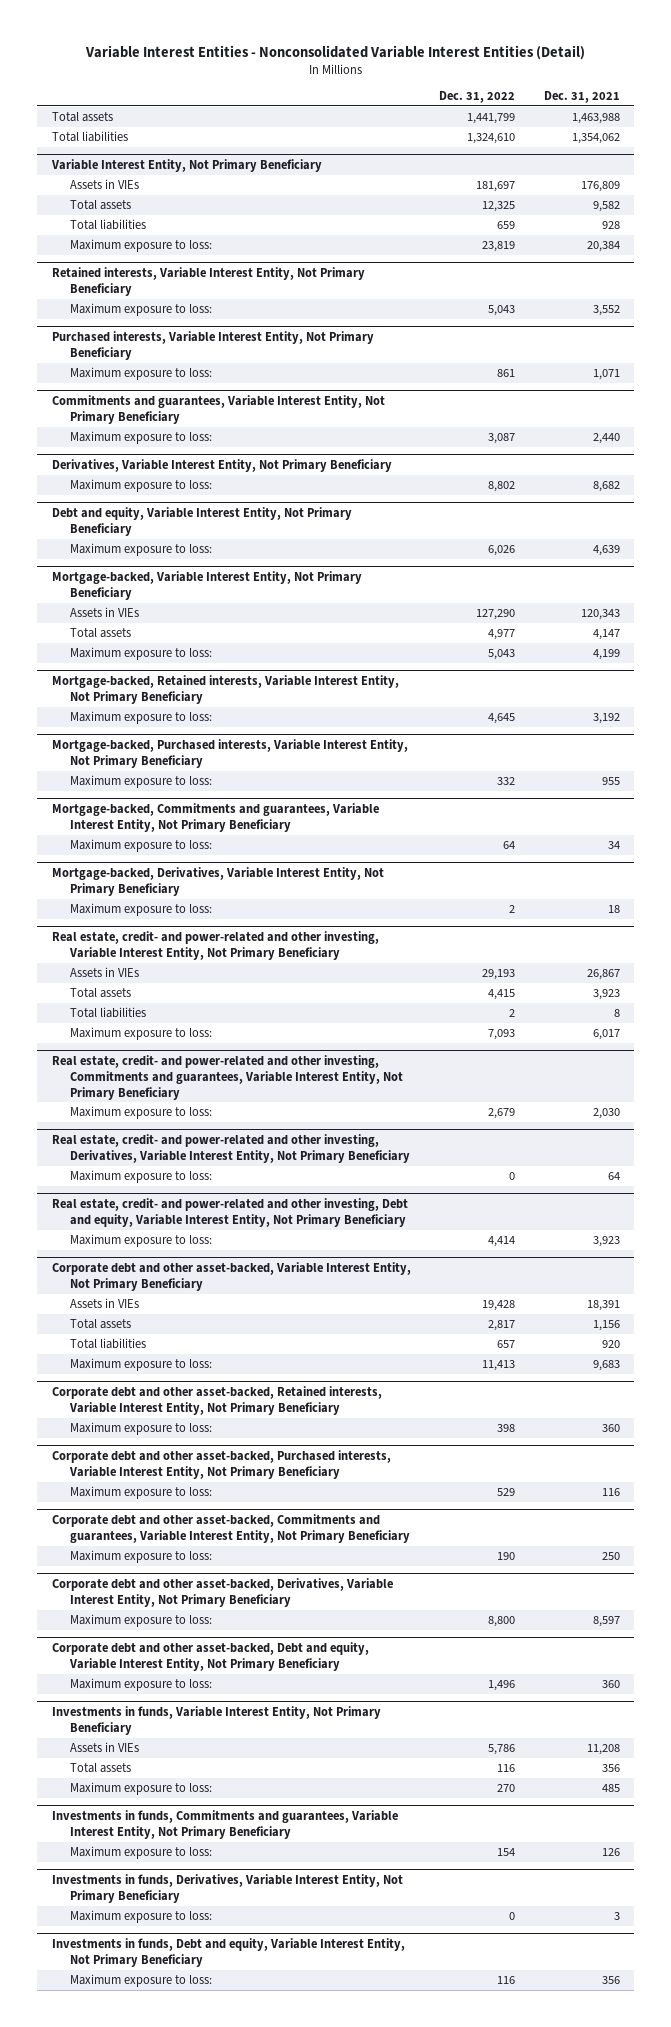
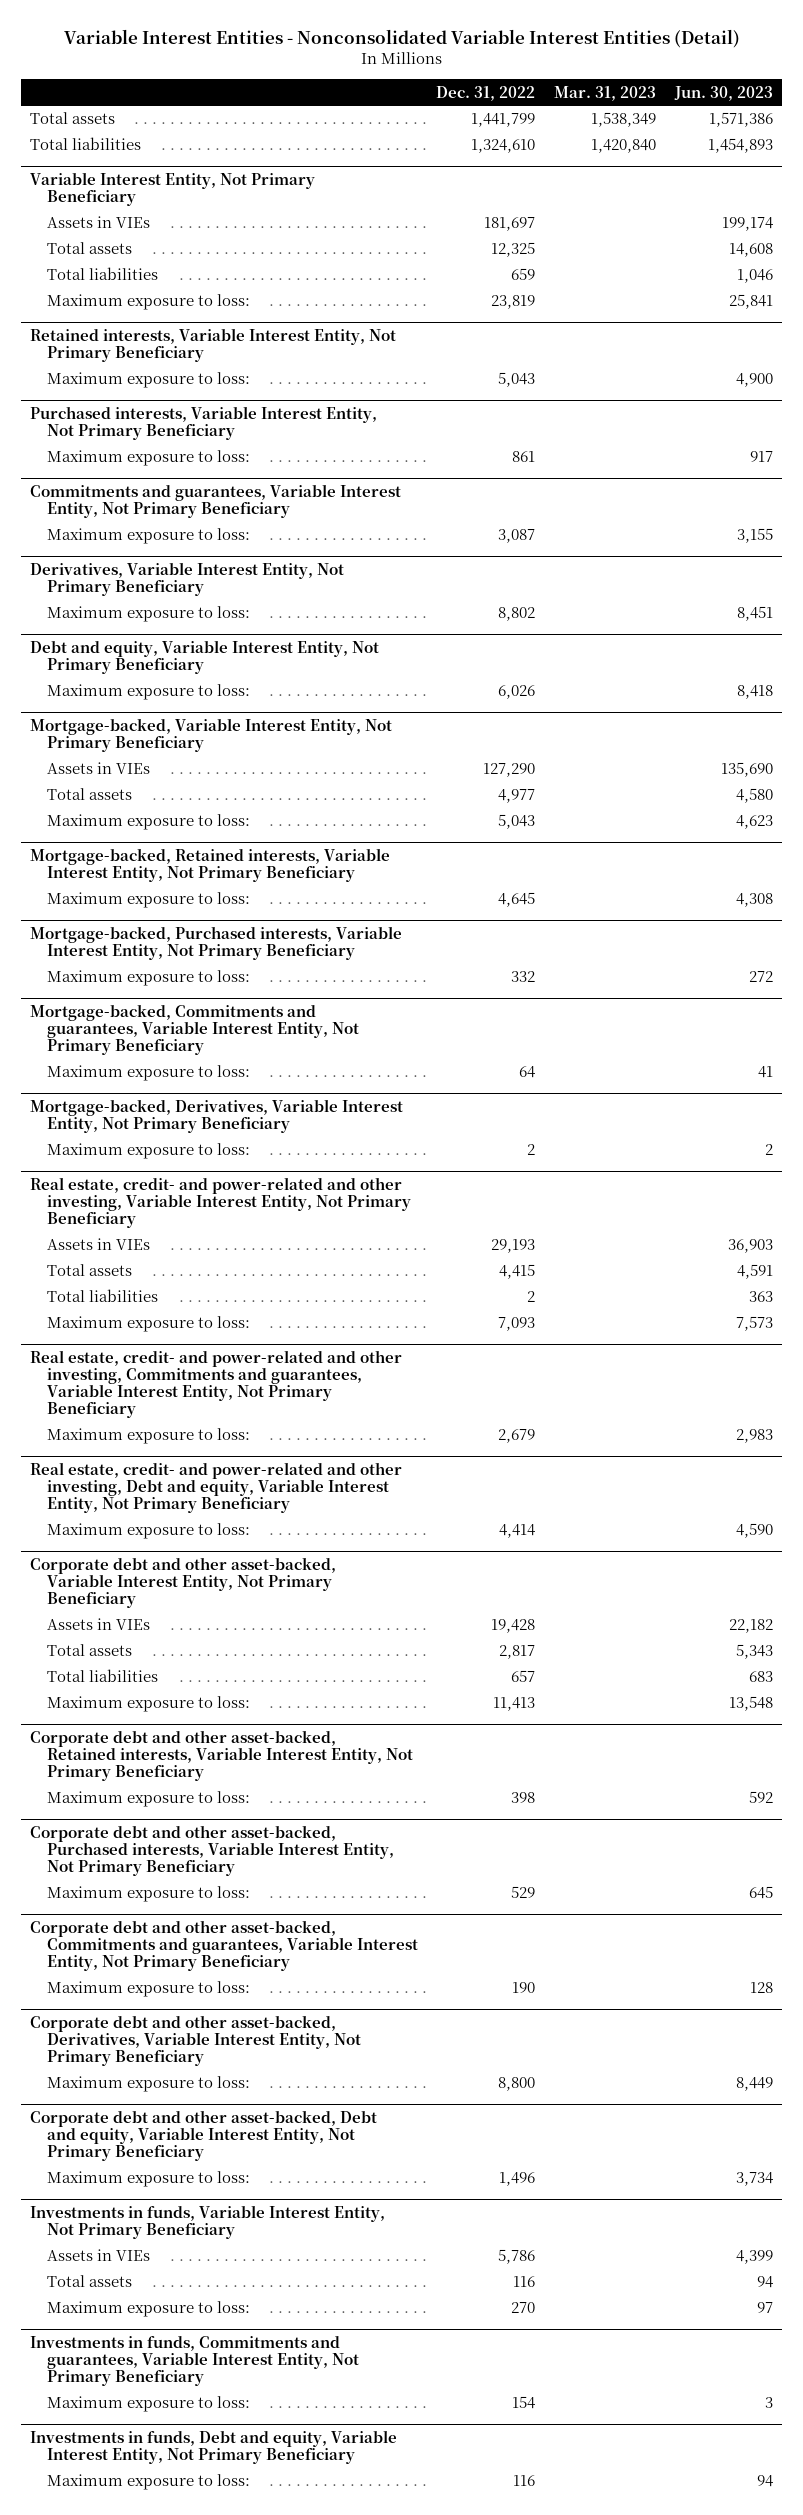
- | Dec. 31, 2022 | Dec. 31, 2021
+ | Dec. 31, 2022 | Mar. 31, 2023 | Jun. 30, 2023
- Real estate, credit- and power-related and other investing, Derivatives, Variable Interest Entity, Not Primary Beneficiary
- Maximum exposure to loss: | 0 | 64
- Investments in funds, Derivatives, Variable Interest Entity, Not Primary Beneficiary
- Maximum exposure to loss: | 0 | 3

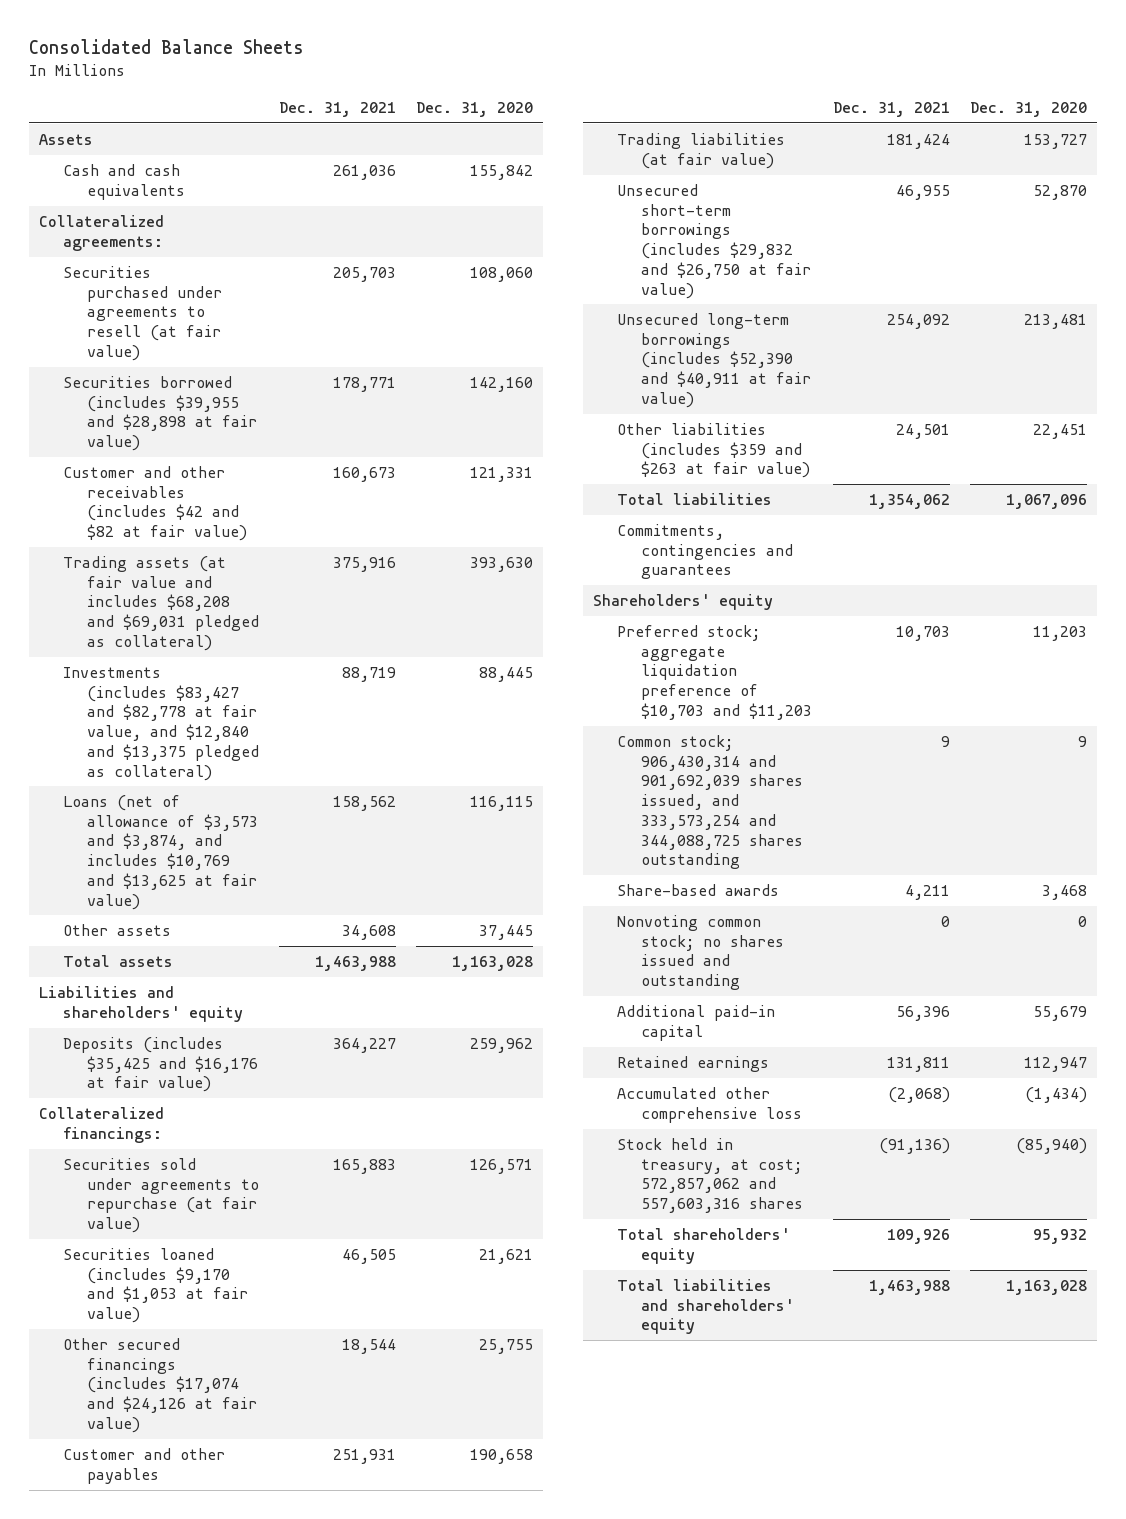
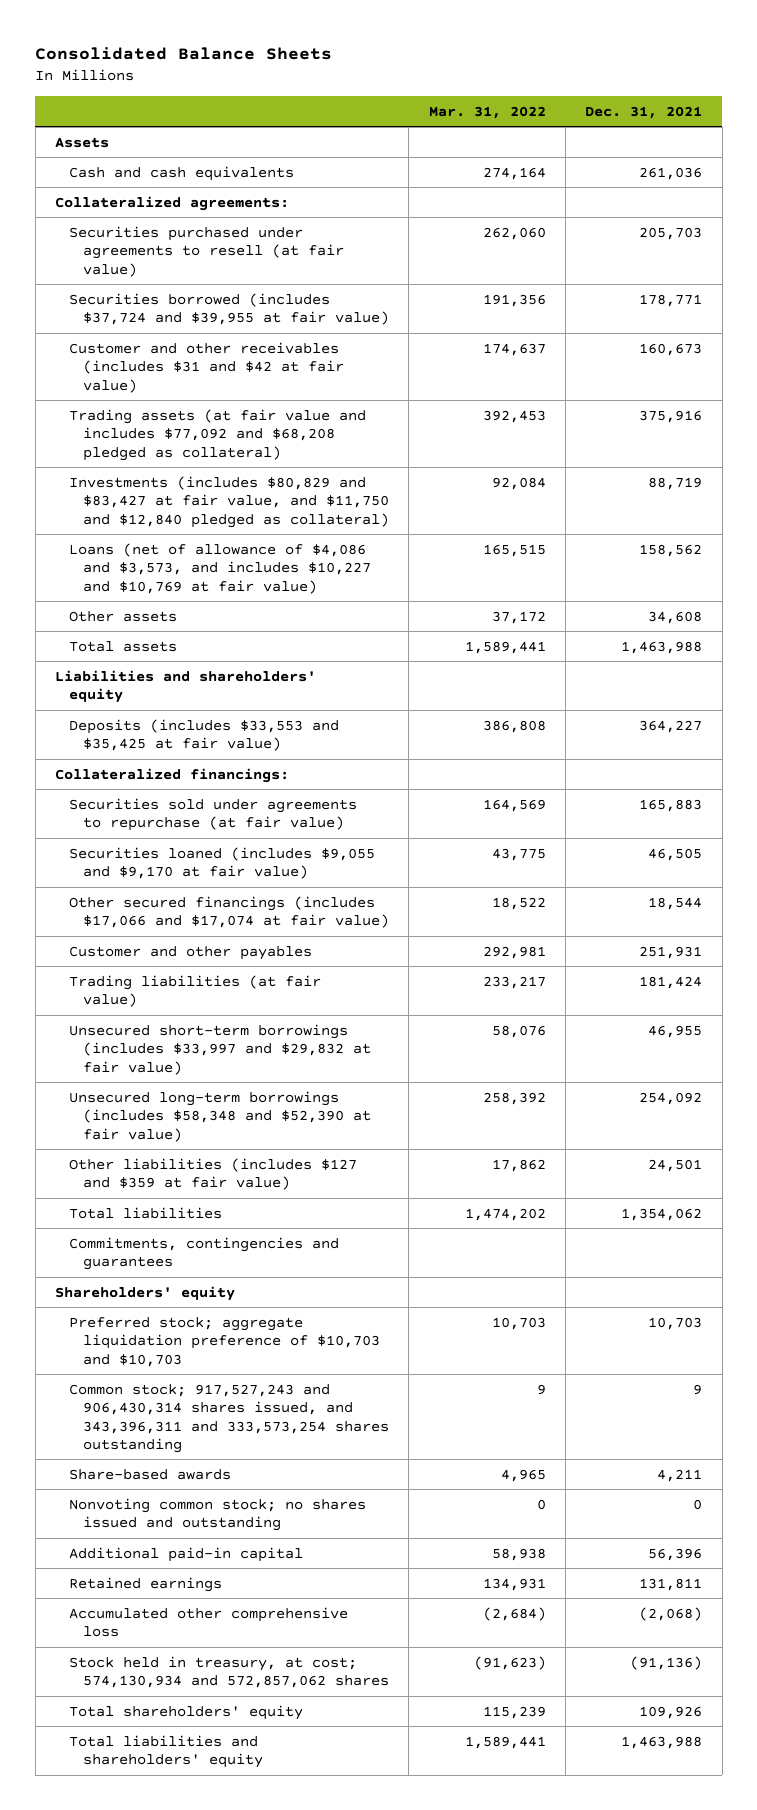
- | Dec. 31, 2021 | Dec. 31, 2020
+ | Mar. 31, 2022 | Dec. 31, 2021
- Securities borrowed (includes $39,955 and $28,898 at fair value) | 178,771 | 142,160
- Customer and other receivables (includes $42 and $82 at fair value) | 160,673 | 121,331
- Trading assets (at fair value and includes $68,208 and $69,031 pledged as collateral) | 375,916 | 393,630
- Investments (includes $83,427 and $82,778 at fair value, and $12,840 and $13,375 pledged as collateral) | 88,719 | 88,445
- Loans (net of allowance of $3,573 and $3,874, and includes $10,769 and $13,625 at fair value) | 158,562 | 116,115
+ Securities borrowed (includes $37,724 and $39,955 at fair value) | 191,356 | 178,771
+ Customer and other receivables (includes $31 and $42 at fair value) | 174,637 | 160,673
+ Trading assets (at fair value and includes $77,092 and $68,208 pledged as collateral) | 392,453 | 375,916
+ Investments (includes $80,829 and $83,427 at fair value, and $11,750 and $12,840 pledged as collateral) | 92,084 | 88,719
+ Loans (net of allowance of $4,086 and $3,573, and includes $10,227 and $10,769 at fair value) | 165,515 | 158,562
- Deposits (includes $35,425 and $16,176 at fair value) | 364,227 | 259,962
+ Deposits (includes $33,553 and $35,425 at fair value) | 386,808 | 364,227
- Securities loaned (includes $9,170 and $1,053 at fair value) | 46,505 | 21,621
- Other secured financings (includes $17,074 and $24,126 at fair value) | 18,544 | 25,755
+ Securities loaned (includes $9,055 and $9,170 at fair value) | 43,775 | 46,505
+ Other secured financings (includes $17,066 and $17,074 at fair value) | 18,522 | 18,544
- Unsecured short-term borrowings (includes $29,832 and $26,750 at fair value) | 46,955 | 52,870
- Unsecured long-term borrowings (includes $52,390 and $40,911 at fair value) | 254,092 | 213,481
- Other liabilities (includes $359 and $263 at fair value) | 24,501 | 22,451
+ Unsecured short-term borrowings (includes $33,997 and $29,832 at fair value) | 58,076 | 46,955
+ Unsecured long-term borrowings (includes $58,348 and $52,390 at fair value) | 258,392 | 254,092
+ Other liabilities (includes $127 and $359 at fair value) | 17,862 | 24,501
- Preferred stock; aggregate liquidation preference of $10,703 and $11,203 | 10,703 | 11,203
- Common stock; 906,430,314 and 901,692,039 shares issued, and 333,573,254 and 344,088,725 shares outstanding | 9 | 9
+ Preferred stock; aggregate liquidation preference of $10,703 and $10,703 | 10,703 | 10,703
+ Common stock; 917,527,243 and 906,430,314 shares issued, and 343,396,311 and 333,573,254 shares outstanding | 9 | 9
- Stock held in treasury, at cost; 572,857,062 and 557,603,316 shares | (91,136) | (85,940)
+ Stock held in treasury, at cost; 574,130,934 and 572,857,062 shares | (91,623) | (91,136)

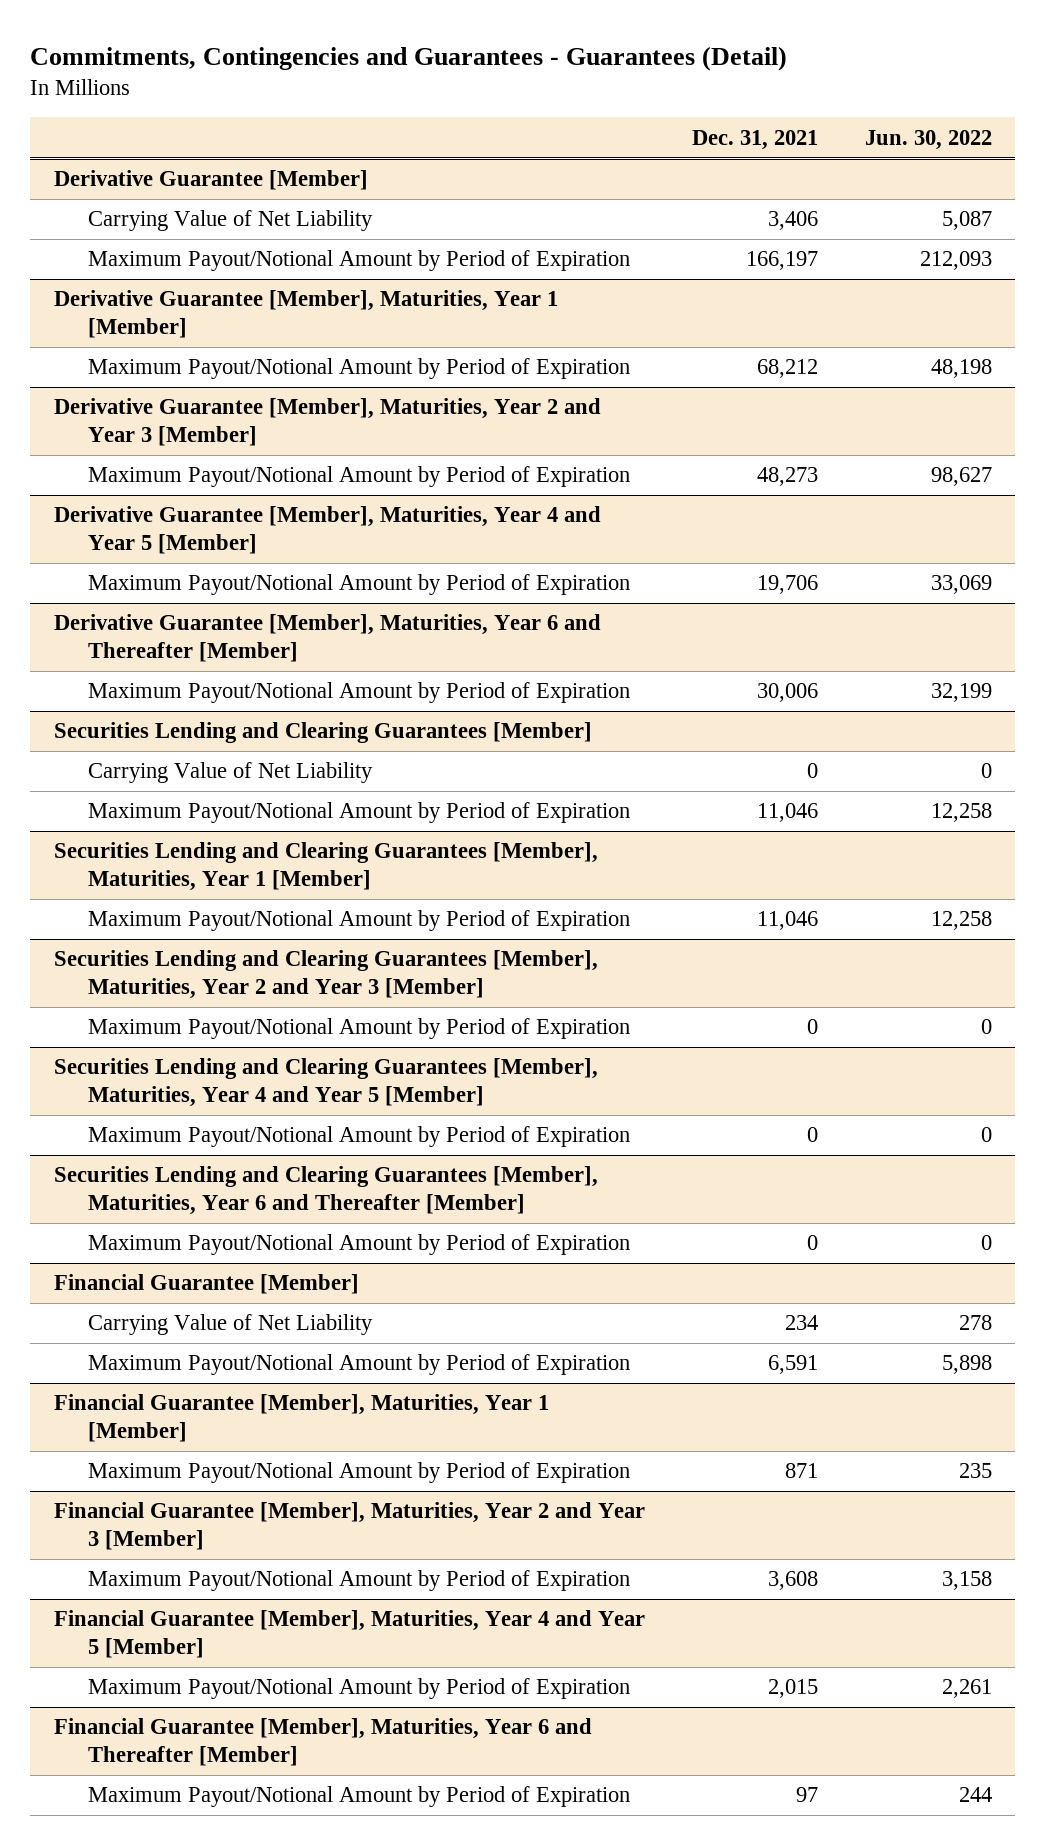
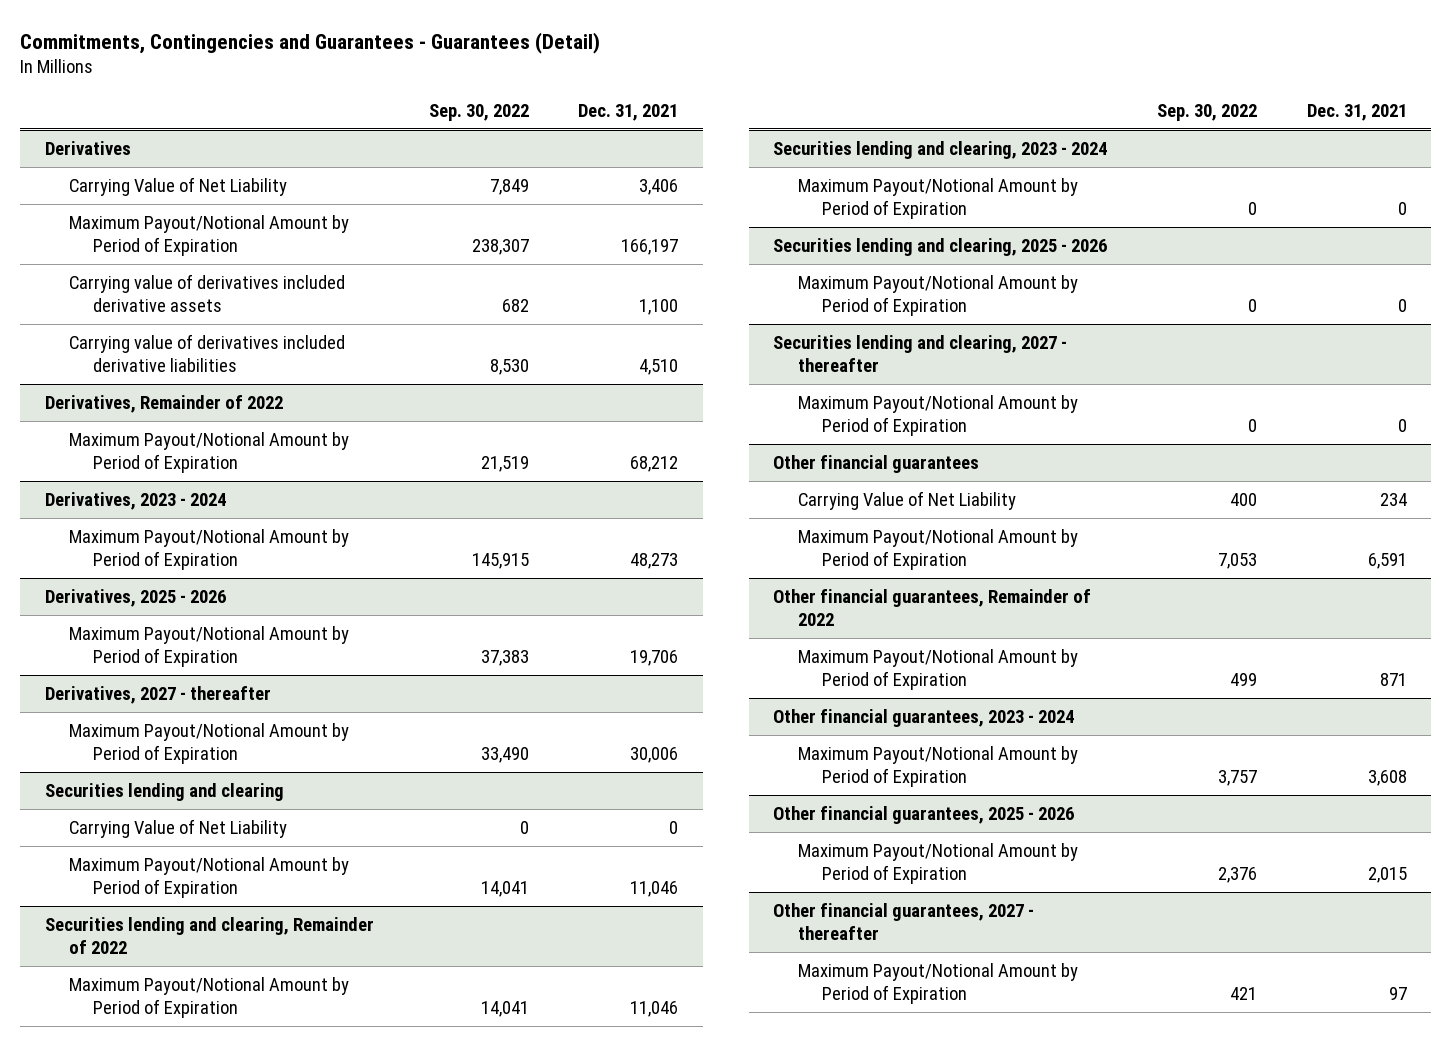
- | Dec. 31, 2021 | Jun. 30, 2022
+ | Sep. 30, 2022 | Dec. 31, 2021
- Derivative Guarantee [Member]
+ Derivatives
- Derivative Guarantee [Member], Maturities, Year 1 [Member]
+ Carrying value of derivatives included derivative assets | 682 | 1,100
+ Carrying value of derivatives included derivative liabilities | 8,530 | 4,510
+ Derivatives, Remainder of 2022
- Derivative Guarantee [Member], Maturities, Year 2 and Year 3 [Member]
+ Derivatives, 2023 - 2024
- Derivative Guarantee [Member], Maturities, Year 4 and Year 5 [Member]
+ Derivatives, 2025 - 2026
- Derivative Guarantee [Member], Maturities, Year 6 and Thereafter [Member]
+ Derivatives, 2027 - thereafter
- Securities Lending and Clearing Guarantees [Member]
+ Securities lending and clearing
- Securities Lending and Clearing Guarantees [Member], Maturities, Year 1 [Member]
+ Securities lending and clearing, Remainder of 2022
- Securities Lending and Clearing Guarantees [Member], Maturities, Year 2 and Year 3 [Member]
+ Securities lending and clearing, 2023 - 2024
- Securities Lending and Clearing Guarantees [Member], Maturities, Year 4 and Year 5 [Member]
+ Securities lending and clearing, 2025 - 2026
- Securities Lending and Clearing Guarantees [Member], Maturities, Year 6 and Thereafter [Member]
+ Securities lending and clearing, 2027 - thereafter
- Financial Guarantee [Member]
+ Other financial guarantees
- Financial Guarantee [Member], Maturities, Year 1 [Member]
+ Other financial guarantees, Remainder of 2022
- Financial Guarantee [Member], Maturities, Year 2 and Year 3 [Member]
+ Other financial guarantees, 2023 - 2024
- Financial Guarantee [Member], Maturities, Year 4 and Year 5 [Member]
+ Other financial guarantees, 2025 - 2026
- Financial Guarantee [Member], Maturities, Year 6 and Thereafter [Member]
+ Other financial guarantees, 2027 - thereafter

